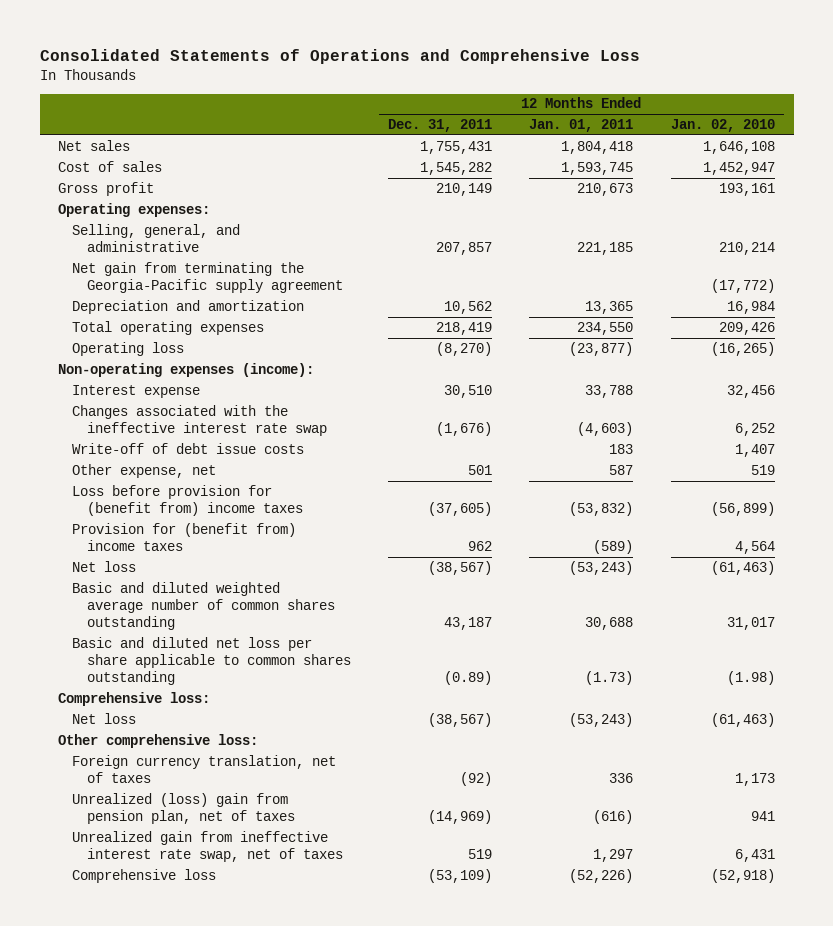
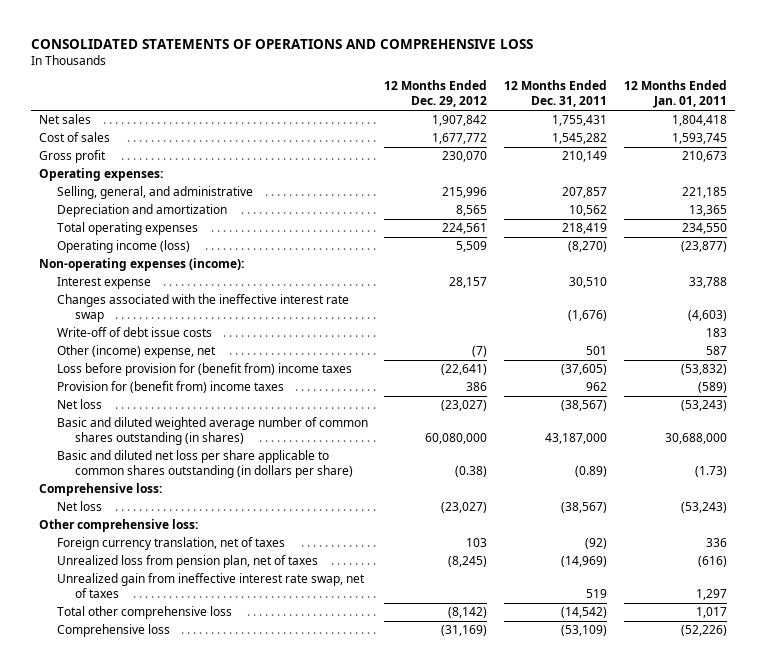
- Consolidated Statements of Operations and Comprehensive Loss
+ CONSOLIDATED STATEMENTS OF OPERATIONS AND COMPREHENSIVE LOSS
- | 12 Months Ended Dec. 31, 2011 | 12 Months Ended Jan. 01, 2011 | 12 Months Ended Jan. 02, 2010
+ | 12 Months Ended Dec. 29, 2012 | 12 Months Ended Dec. 31, 2011 | 12 Months Ended Jan. 01, 2011
- Net gain from terminating the Georgia-Pacific supply agreement | | | (17,772)
- Operating loss | (8,270) | (23,877) | (16,265)
+ Operating income (loss) | 5,509 | (8,270) | (23,877)
- Other expense, net | 501 | 587 | 519
+ Other (income) expense, net | (7) | 501 | 587
- Basic and diluted weighted average number of common shares outstanding | 43,187 | 30,688 | 31,017
- Basic and diluted net loss per share applicable to common shares outstanding | (0.89) | (1.73) | (1.98)
+ Basic and diluted weighted average number of common shares outstanding (in shares) | 60,080,000 | 43,187,000 | 30,688,000
+ Basic and diluted net loss per share applicable to common shares outstanding (in dollars per share) | (0.38) | (0.89) | (1.73)
- Unrealized (loss) gain from pension plan, net of taxes | (14,969) | (616) | 941
+ Unrealized loss from pension plan, net of taxes | (8,245) | (14,969) | (616)
+ Total other comprehensive loss | (8,142) | (14,542) | 1,017

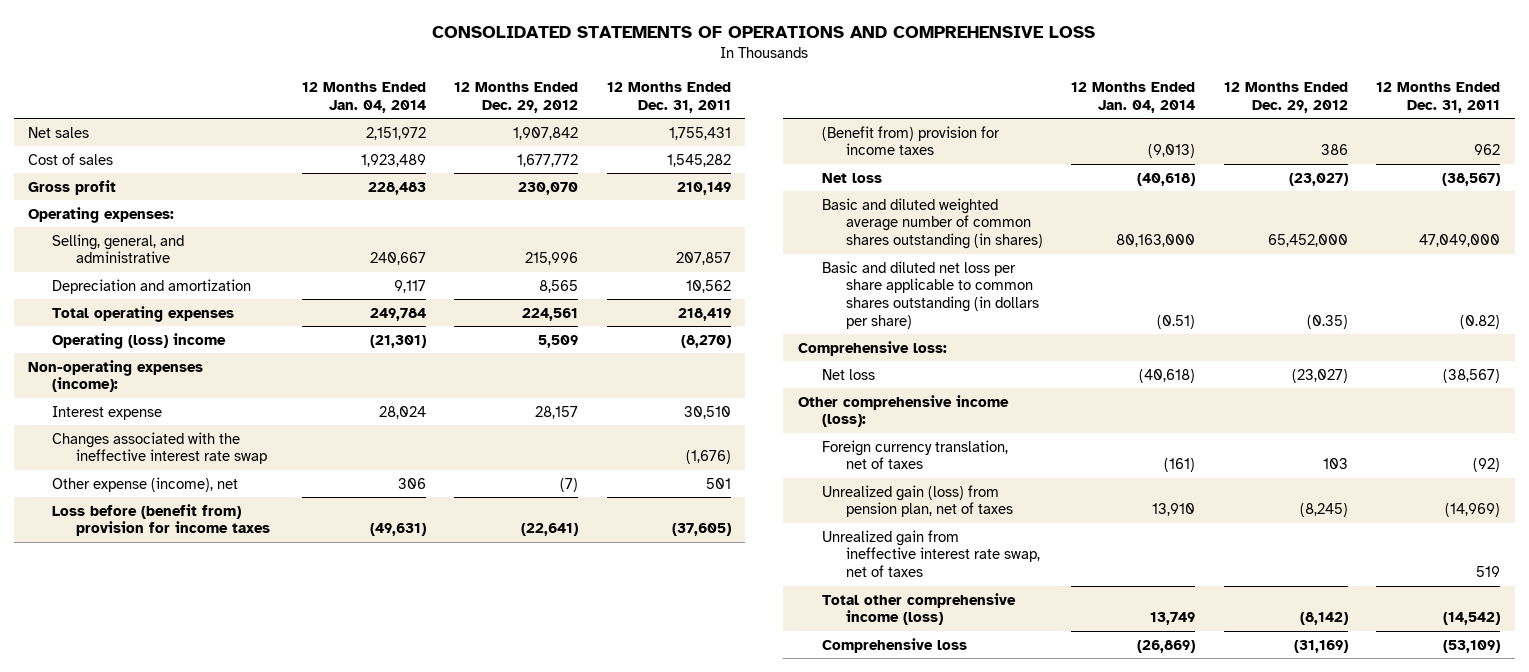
- | 12 Months Ended Dec. 29, 2012 | 12 Months Ended Dec. 31, 2011 | 12 Months Ended Jan. 01, 2011
+ | 12 Months Ended Jan. 04, 2014 | 12 Months Ended Dec. 29, 2012 | 12 Months Ended Dec. 31, 2011
- Operating income (loss) | 5,509 | (8,270) | (23,877)
+ Operating (loss) income | (21,301) | 5,509 | (8,270)
- Write-off of debt issue costs | | | 183
- Other (income) expense, net | (7) | 501 | 587
- Loss before provision for (benefit from) income taxes | (22,641) | (37,605) | (53,832)
- Provision for (benefit from) income taxes | 386 | 962 | (589)
+ Other expense (income), net | 306 | (7) | 501
+ Loss before (benefit from) provision for income taxes | (49,631) | (22,641) | (37,605)
+ (Benefit from) provision for income taxes | (9,013) | 386 | 962
- Basic and diluted weighted average number of common shares outstanding (in shares) | 60,080,000 | 43,187,000 | 30,688,000
- Basic and diluted net loss per share applicable to common shares outstanding (in dollars per share) | (0.38) | (0.89) | (1.73)
+ Basic and diluted weighted average number of common shares outstanding (in shares) | 80,163,000 | 65,452,000 | 47,049,000
+ Basic and diluted net loss per share applicable to common shares outstanding (in dollars per share) | (0.51) | (0.35) | (0.82)
- Other comprehensive loss:
+ Other comprehensive income (loss):
- Unrealized loss from pension plan, net of taxes | (8,245) | (14,969) | (616)
+ Unrealized gain (loss) from pension plan, net of taxes | 13,910 | (8,245) | (14,969)
- Total other comprehensive loss | (8,142) | (14,542) | 1,017
+ Total other comprehensive income (loss) | 13,749 | (8,142) | (14,542)

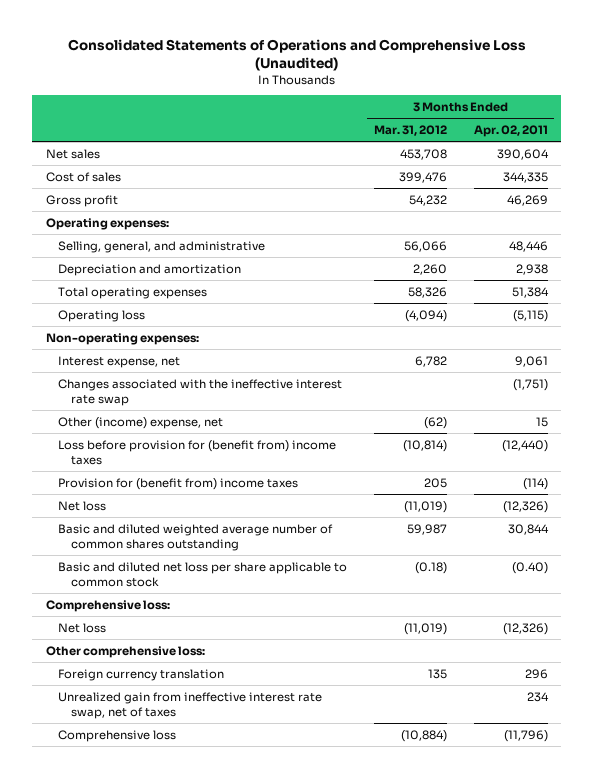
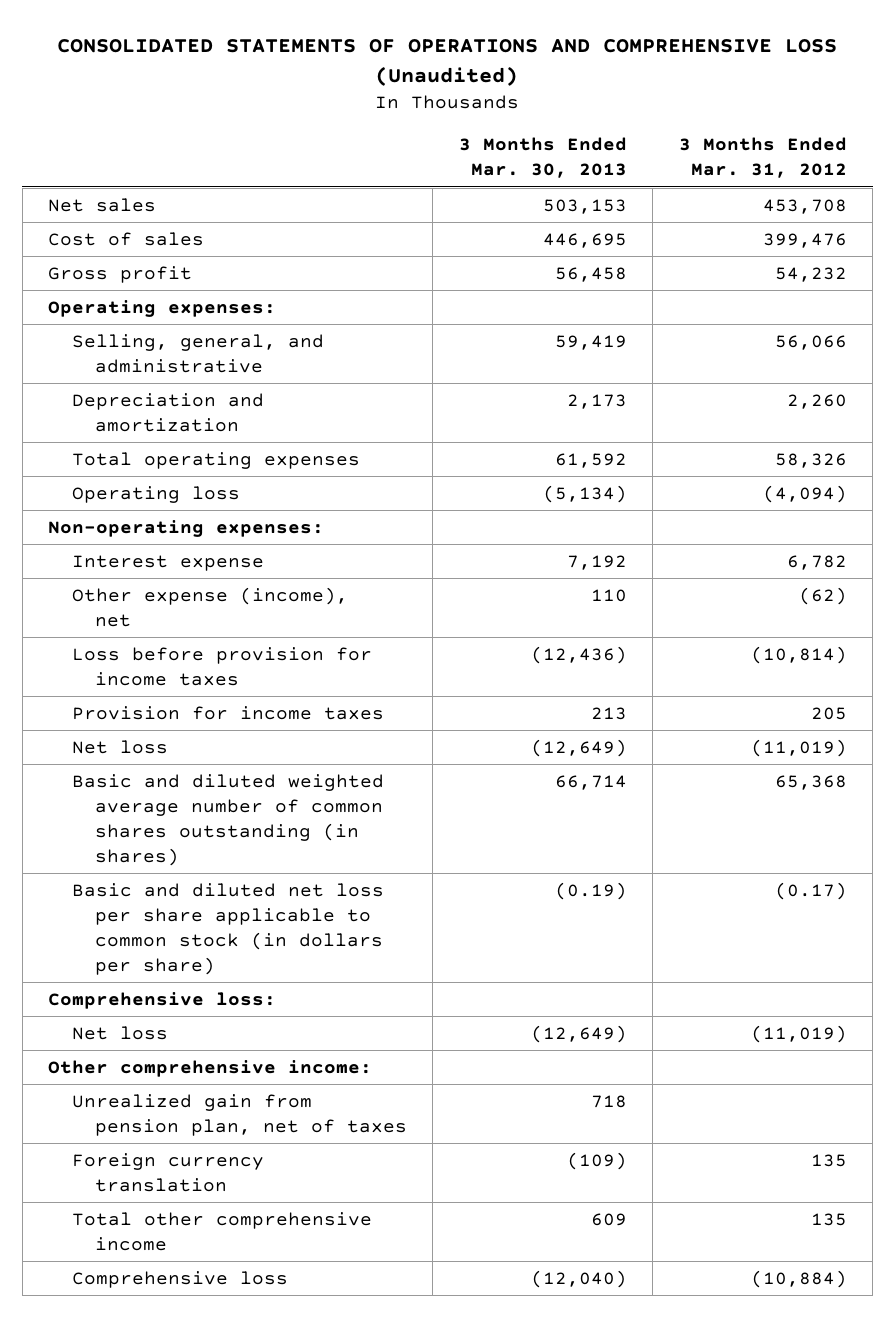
- Consolidated Statements of Operations and Comprehensive Loss (Unaudited)
+ CONSOLIDATED STATEMENTS OF OPERATIONS AND COMPREHENSIVE LOSS (Unaudited)
- | 3 Months Ended Mar. 31, 2012 | 3 Months Ended Apr. 02, 2011
+ | 3 Months Ended Mar. 30, 2013 | 3 Months Ended Mar. 31, 2012
- Interest expense, net | 6,782 | 9,061
- Changes associated with the ineffective interest rate swap | | (1,751)
- Other (income) expense, net | (62) | 15
- Loss before provision for (benefit from) income taxes | (10,814) | (12,440)
- Provision for (benefit from) income taxes | 205 | (114)
+ Interest expense | 7,192 | 6,782
+ Other expense (income), net | 110 | (62)
+ Loss before provision for income taxes | (12,436) | (10,814)
+ Provision for income taxes | 213 | 205
- Basic and diluted weighted average number of common shares outstanding | 59,987 | 30,844
- Basic and diluted net loss per share applicable to common stock | (0.18) | (0.40)
+ Basic and diluted weighted average number of common shares outstanding (in shares) | 66,714 | 65,368
+ Basic and diluted net loss per share applicable to common stock (in dollars per share) | (0.19) | (0.17)
- Other comprehensive loss:
+ Other comprehensive income:
+ Unrealized gain from pension plan, net of taxes | 718 |
- Unrealized gain from ineffective interest rate swap, net of taxes | | 234
+ Total other comprehensive income | 609 | 135

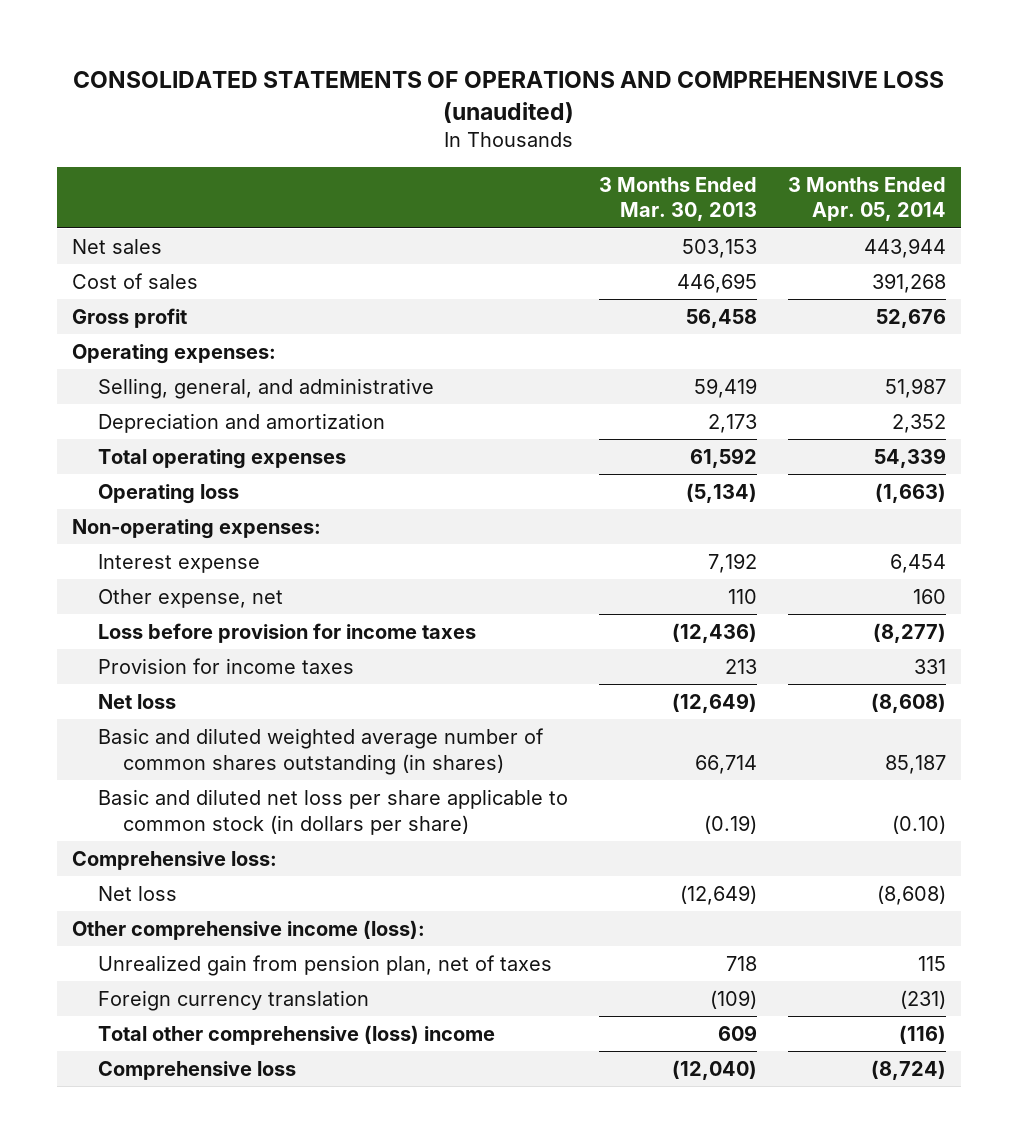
- CONSOLIDATED STATEMENTS OF OPERATIONS AND COMPREHENSIVE LOSS (Unaudited)
+ CONSOLIDATED STATEMENTS OF OPERATIONS AND COMPREHENSIVE LOSS (unaudited)
- | 3 Months Ended Mar. 30, 2013 | 3 Months Ended Mar. 31, 2012
+ | 3 Months Ended Mar. 30, 2013 | 3 Months Ended Apr. 05, 2014
- Other expense (income), net | 110 | (62)
+ Other expense, net | 110 | 160
- Other comprehensive income:
+ Other comprehensive income (loss):
- Total other comprehensive income | 609 | 135
+ Total other comprehensive (loss) income | 609 | (116)

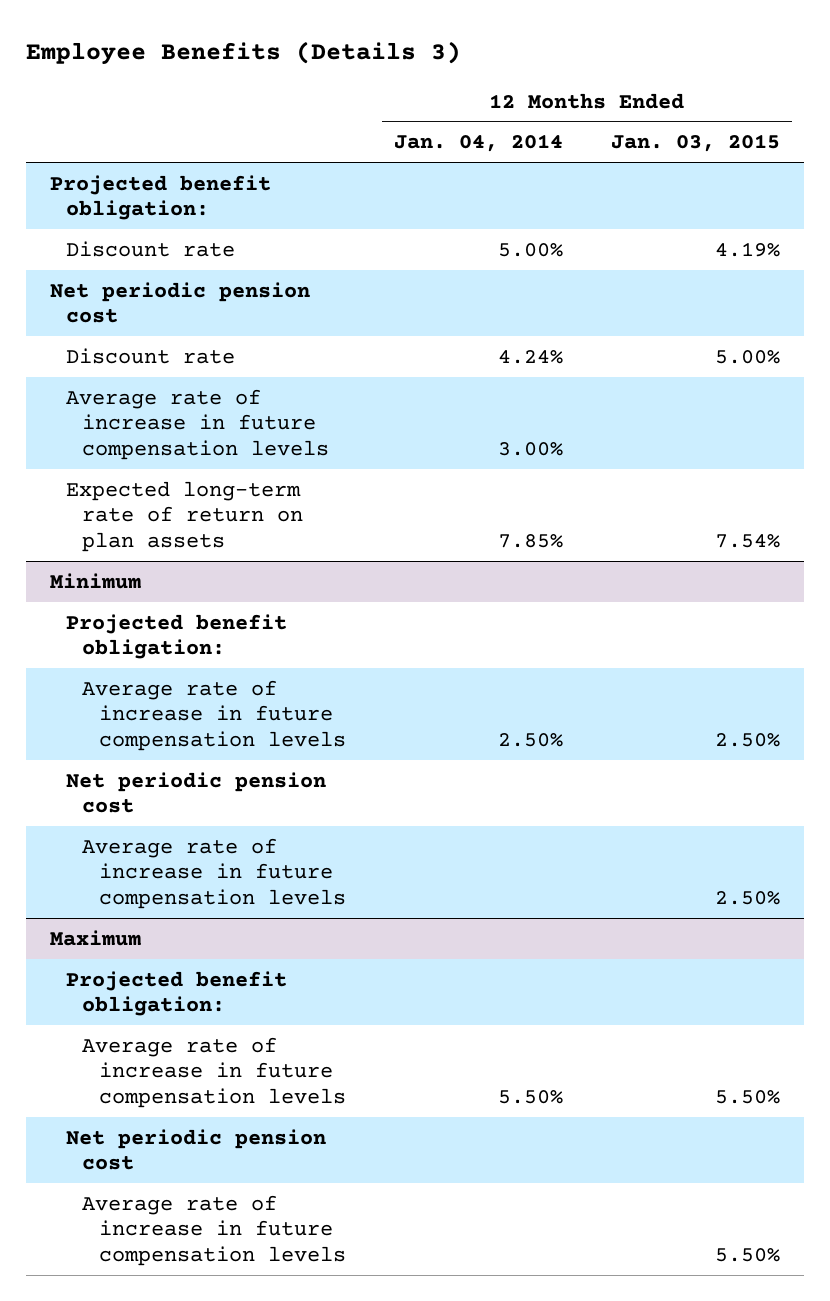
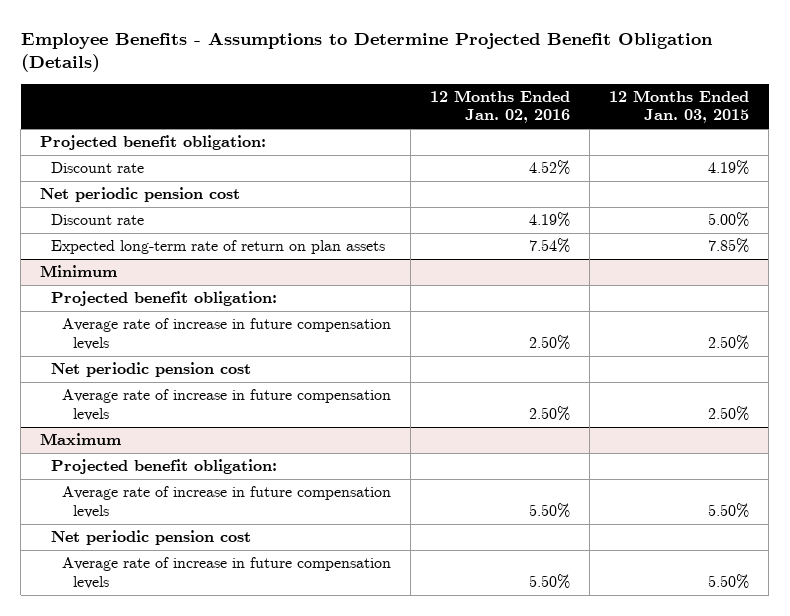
- Employee Benefits (Details 3)
+ Employee Benefits - Assumptions to Determine Projected Benefit Obligation (Details)
- | 12 Months Ended Jan. 04, 2014 | 12 Months Ended Jan. 03, 2015
+ | 12 Months Ended Jan. 02, 2016 | 12 Months Ended Jan. 03, 2015
- Average rate of increase in future compensation levels | 3.00% |
- Expected long-term rate of return on plan assets | 7.85% | 7.54%
+ Expected long-term rate of return on plan assets | 7.54% | 7.85%

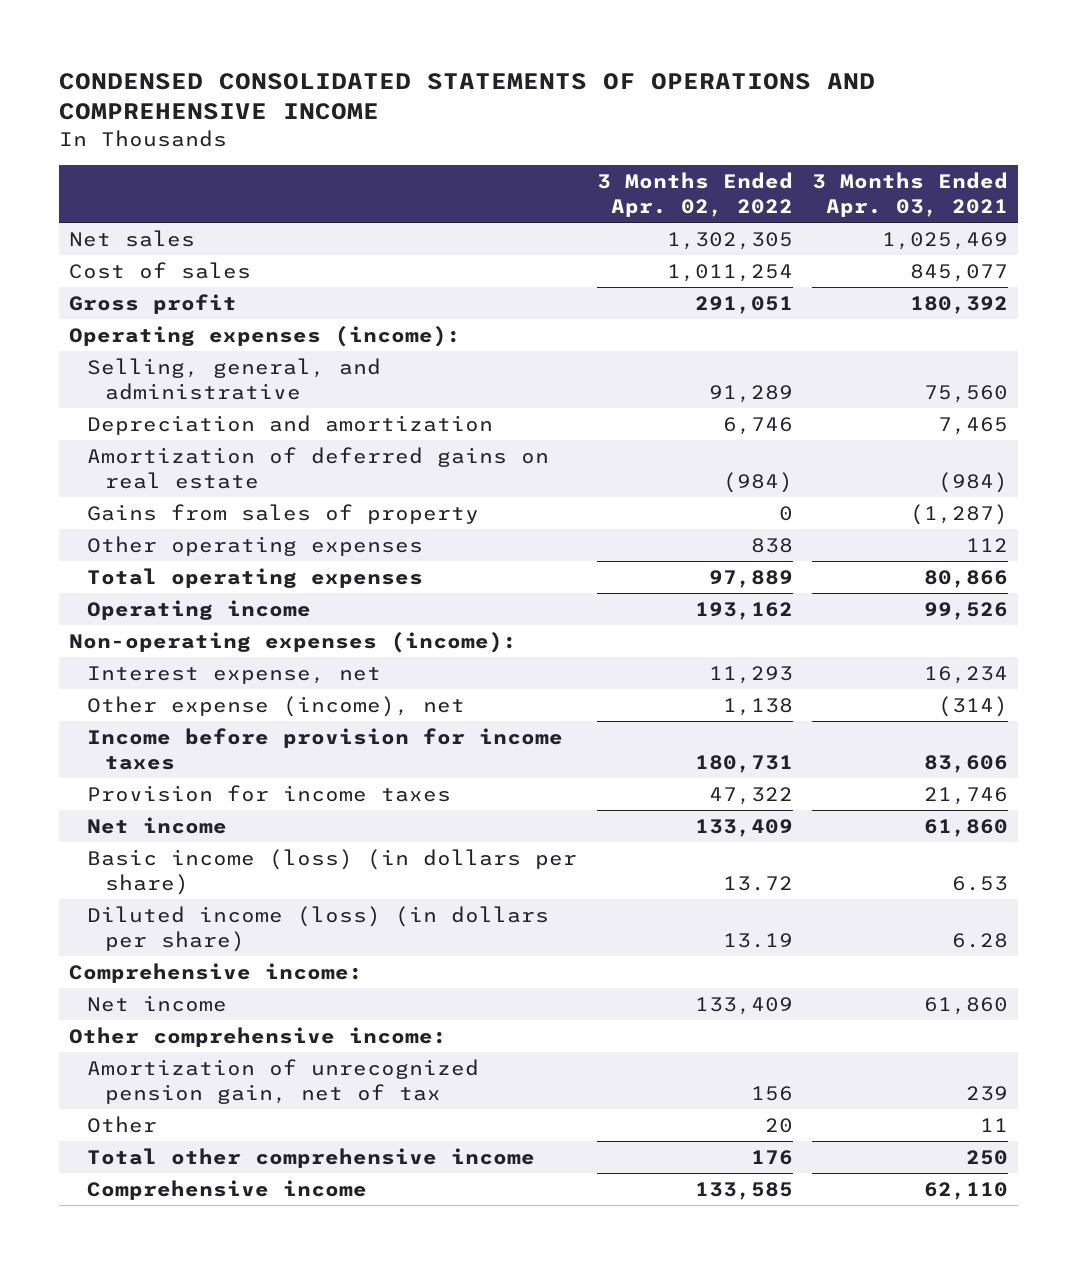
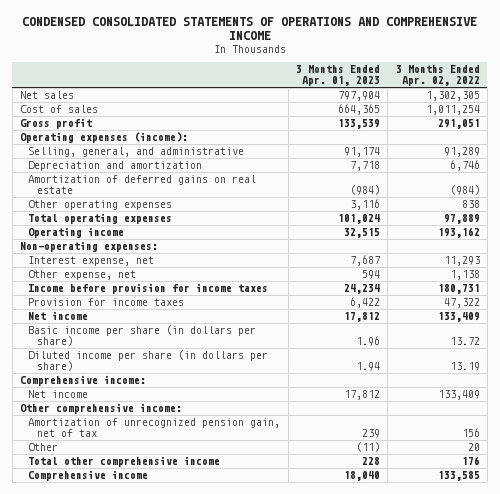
- | 3 Months Ended Apr. 02, 2022 | 3 Months Ended Apr. 03, 2021
+ | 3 Months Ended Apr. 01, 2023 | 3 Months Ended Apr. 02, 2022
- Gains from sales of property | 0 | (1,287)
- Non-operating expenses (income):
+ Non-operating expenses:
- Other expense (income), net | 1,138 | (314)
+ Other expense, net | 594 | 1,138
- Basic income (loss) (in dollars per share) | 13.72 | 6.53
- Diluted income (loss) (in dollars per share) | 13.19 | 6.28
+ Basic income per share (in dollars per share) | 1.96 | 13.72
+ Diluted income per share (in dollars per share) | 1.94 | 13.19

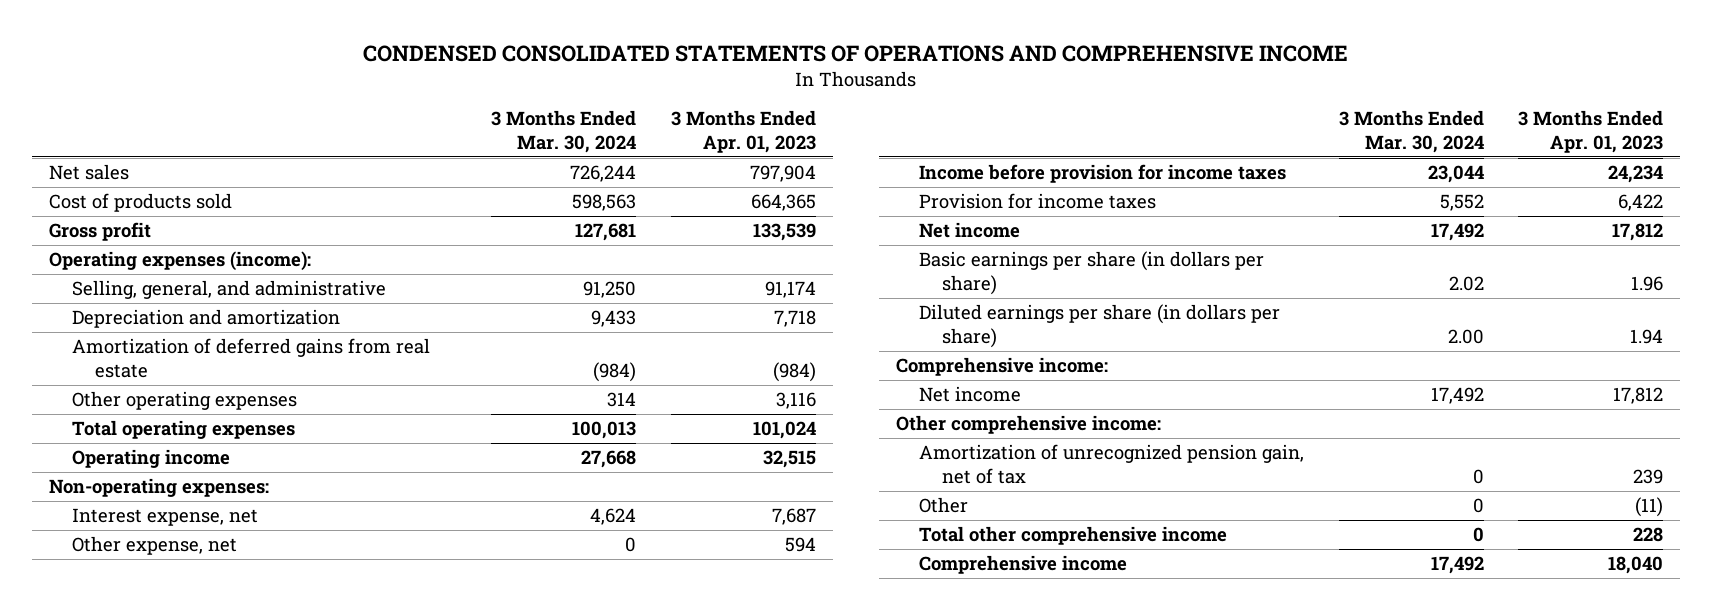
- | 3 Months Ended Apr. 01, 2023 | 3 Months Ended Apr. 02, 2022
+ | 3 Months Ended Mar. 30, 2024 | 3 Months Ended Apr. 01, 2023
- Cost of sales | 664,365 | 1,011,254
+ Cost of products sold | 598,563 | 664,365
- Amortization of deferred gains on real estate | (984) | (984)
+ Amortization of deferred gains from real estate | (984) | (984)
- Basic income per share (in dollars per share) | 1.96 | 13.72
- Diluted income per share (in dollars per share) | 1.94 | 13.19
+ Basic earnings per share (in dollars per share) | 2.02 | 1.96
+ Diluted earnings per share (in dollars per share) | 2.00 | 1.94

